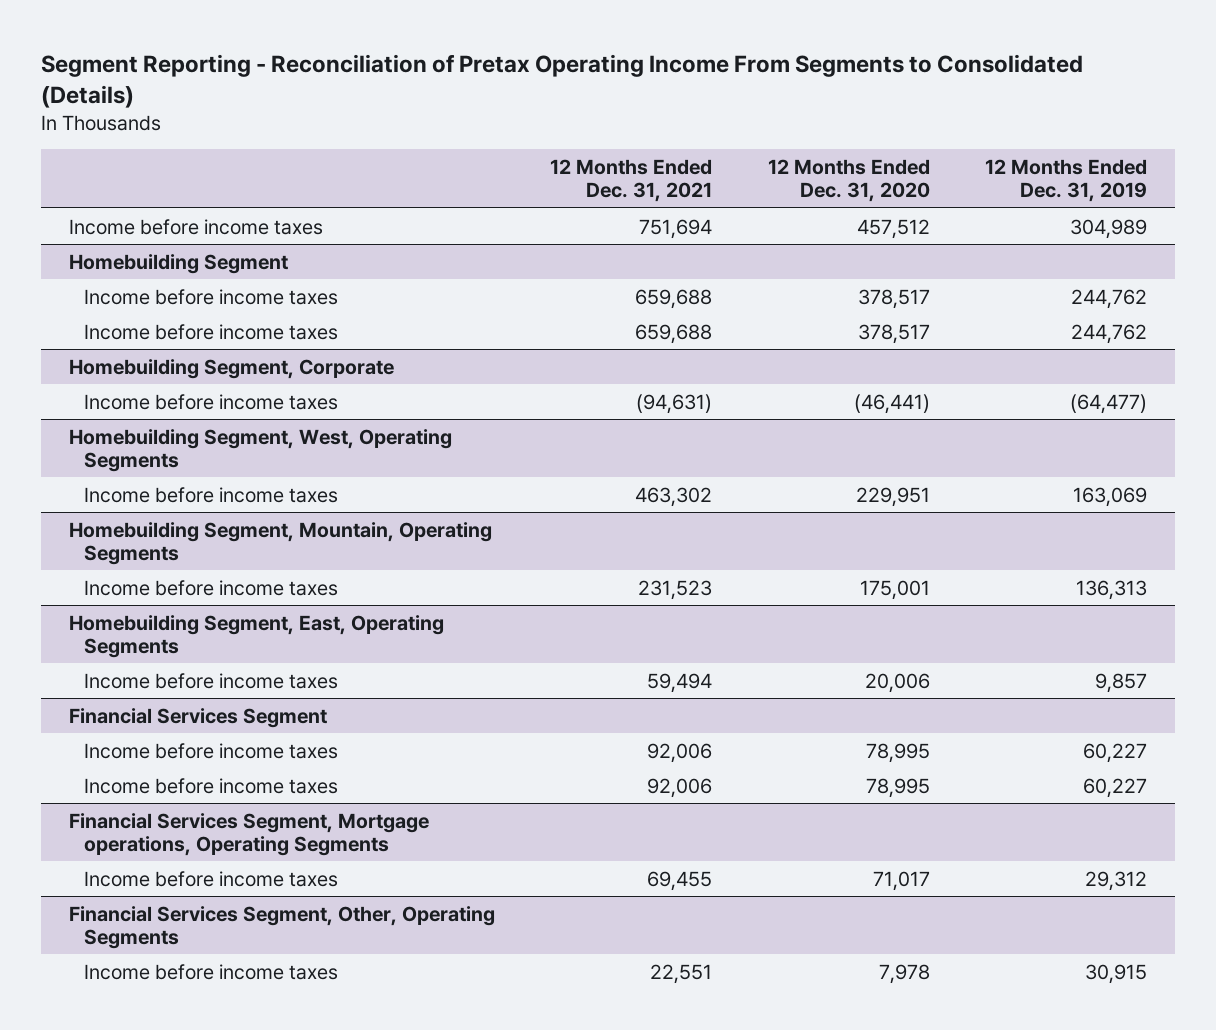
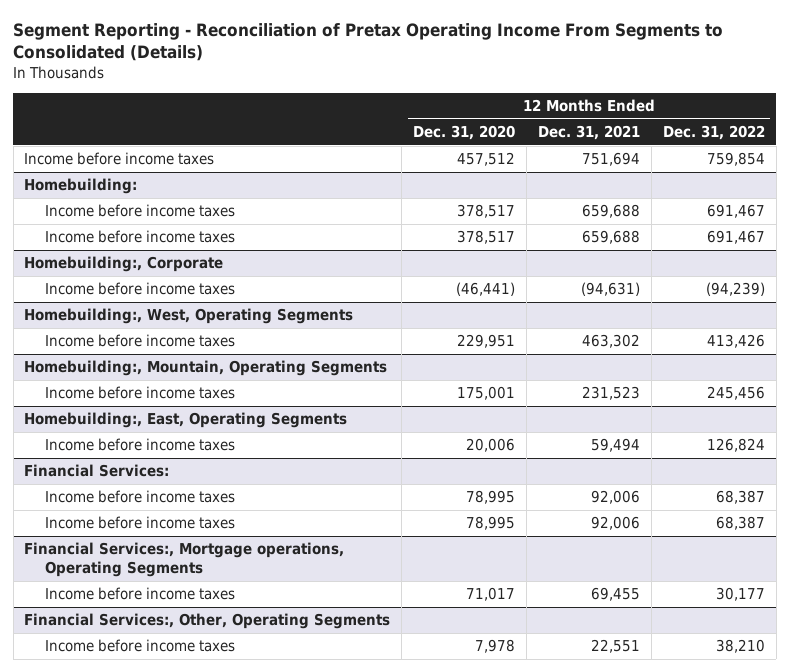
- | 12 Months Ended Dec. 31, 2021 | 12 Months Ended Dec. 31, 2020 | 12 Months Ended Dec. 31, 2019
+ | 12 Months Ended Dec. 31, 2020 | 12 Months Ended Dec. 31, 2021 | 12 Months Ended Dec. 31, 2022
- Homebuilding Segment
+ Homebuilding:
- Homebuilding Segment, Corporate
+ Homebuilding:, Corporate
- Homebuilding Segment, West, Operating Segments
+ Homebuilding:, West, Operating Segments
- Homebuilding Segment, Mountain, Operating Segments
+ Homebuilding:, Mountain, Operating Segments
- Homebuilding Segment, East, Operating Segments
+ Homebuilding:, East, Operating Segments
- Financial Services Segment
+ Financial Services:
- Financial Services Segment, Mortgage operations, Operating Segments
+ Financial Services:, Mortgage operations, Operating Segments
- Financial Services Segment, Other, Operating Segments
+ Financial Services:, Other, Operating Segments

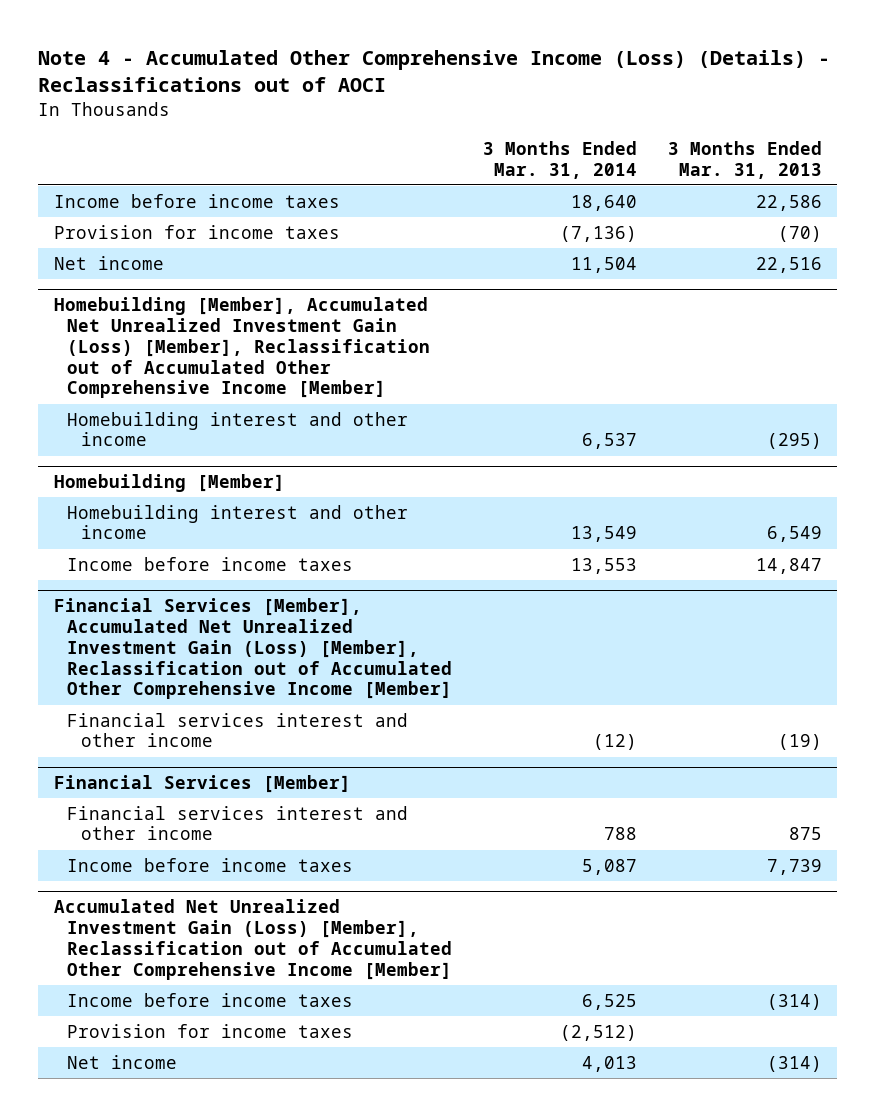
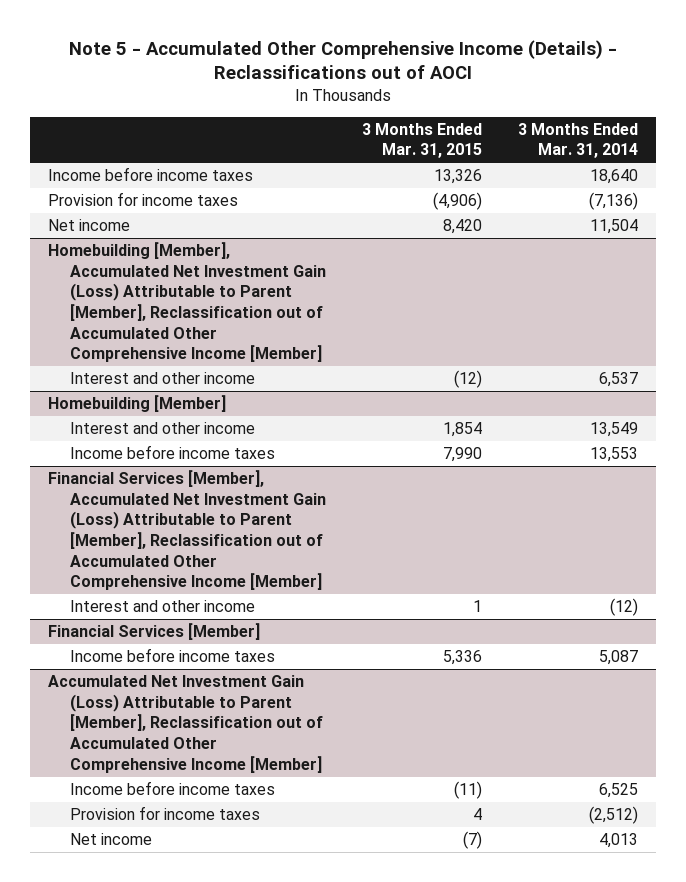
- Note 4 - Accumulated Other Comprehensive Income (Loss) (Details) - Reclassifications out of AOCI
+ Note 5 - Accumulated Other Comprehensive Income (Details) - Reclassifications out of AOCI
- | 3 Months Ended Mar. 31, 2014 | 3 Months Ended Mar. 31, 2013
+ | 3 Months Ended Mar. 31, 2015 | 3 Months Ended Mar. 31, 2014
- Homebuilding [Member], Accumulated Net Unrealized Investment Gain (Loss) [Member], Reclassification out of Accumulated Other Comprehensive Income [Member]
- Homebuilding interest and other income | 6,537 | (295)
+ Homebuilding [Member], Accumulated Net Investment Gain (Loss) Attributable to Parent [Member], Reclassification out of Accumulated Other Comprehensive Income [Member]
+ Interest and other income | (12) | 6,537
@ Homebuilding [Member]
- Homebuilding interest and other income | 13,549 | 6,549
+ Interest and other income | 1,854 | 13,549
- Financial Services [Member], Accumulated Net Unrealized Investment Gain (Loss) [Member], Reclassification out of Accumulated Other Comprehensive Income [Member]
- Financial services interest and other income | (12) | (19)
+ Financial Services [Member], Accumulated Net Investment Gain (Loss) Attributable to Parent [Member], Reclassification out of Accumulated Other Comprehensive Income [Member]
+ Interest and other income | 1 | (12)
@ Financial Services [Member]
- Financial services interest and other income | 788 | 875
- Accumulated Net Unrealized Investment Gain (Loss) [Member], Reclassification out of Accumulated Other Comprehensive Income [Member]
+ Accumulated Net Investment Gain (Loss) Attributable to Parent [Member], Reclassification out of Accumulated Other Comprehensive Income [Member]

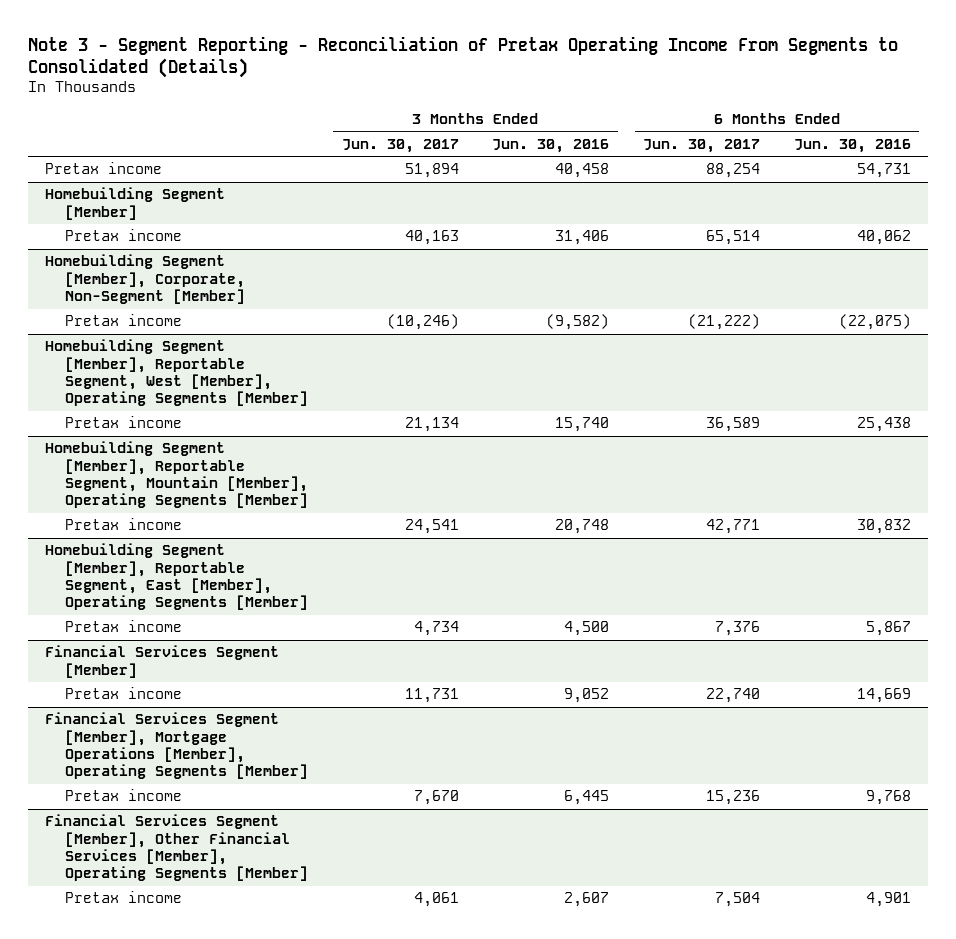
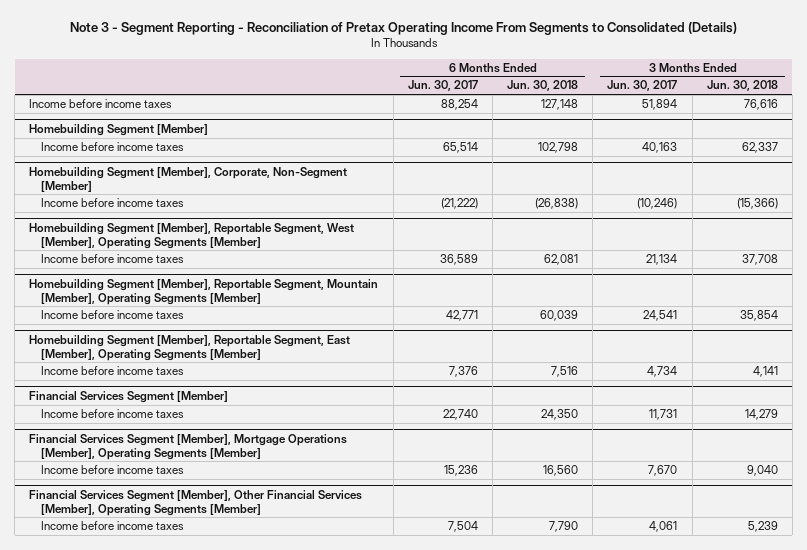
- | 3 Months Ended Jun. 30, 2017 | 3 Months Ended Jun. 30, 2016 | 6 Months Ended Jun. 30, 2017 | 6 Months Ended Jun. 30, 2016
+ | 6 Months Ended Jun. 30, 2017 | 6 Months Ended Jun. 30, 2018 | 3 Months Ended Jun. 30, 2017 | 3 Months Ended Jun. 30, 2018
- Pretax income | 51,894 | 40,458 | 88,254 | 54,731
+ Income before income taxes | 88,254 | 127,148 | 51,894 | 76,616
@ Homebuilding Segment [Member]
- Pretax income | 40,163 | 31,406 | 65,514 | 40,062
+ Income before income taxes | 65,514 | 102,798 | 40,163 | 62,337
@ Homebuilding Segment [Member], Corporate, Non-Segment [Member]
- Pretax income | (10,246) | (9,582) | (21,222) | (22,075)
+ Income before income taxes | (21,222) | (26,838) | (10,246) | (15,366)
@ Homebuilding Segment [Member], Reportable Segment, West [Member], Operating Segments [Member]
- Pretax income | 21,134 | 15,740 | 36,589 | 25,438
+ Income before income taxes | 36,589 | 62,081 | 21,134 | 37,708
@ Homebuilding Segment [Member], Reportable Segment, Mountain [Member], Operating Segments [Member]
- Pretax income | 24,541 | 20,748 | 42,771 | 30,832
+ Income before income taxes | 42,771 | 60,039 | 24,541 | 35,854
@ Homebuilding Segment [Member], Reportable Segment, East [Member], Operating Segments [Member]
- Pretax income | 4,734 | 4,500 | 7,376 | 5,867
+ Income before income taxes | 7,376 | 7,516 | 4,734 | 4,141
@ Financial Services Segment [Member]
- Pretax income | 11,731 | 9,052 | 22,740 | 14,669
+ Income before income taxes | 22,740 | 24,350 | 11,731 | 14,279
@ Financial Services Segment [Member], Mortgage Operations [Member], Operating Segments [Member]
- Pretax income | 7,670 | 6,445 | 15,236 | 9,768
+ Income before income taxes | 15,236 | 16,560 | 7,670 | 9,040
@ Financial Services Segment [Member], Other Financial Services [Member], Operating Segments [Member]
- Pretax income | 4,061 | 2,607 | 7,504 | 4,901
+ Income before income taxes | 7,504 | 7,790 | 4,061 | 5,239

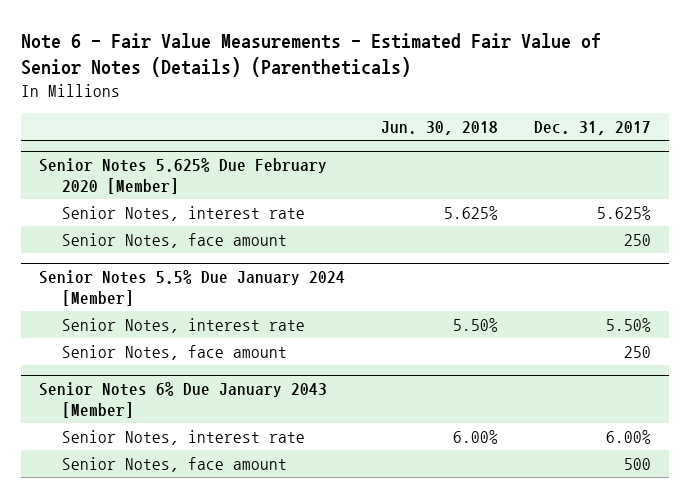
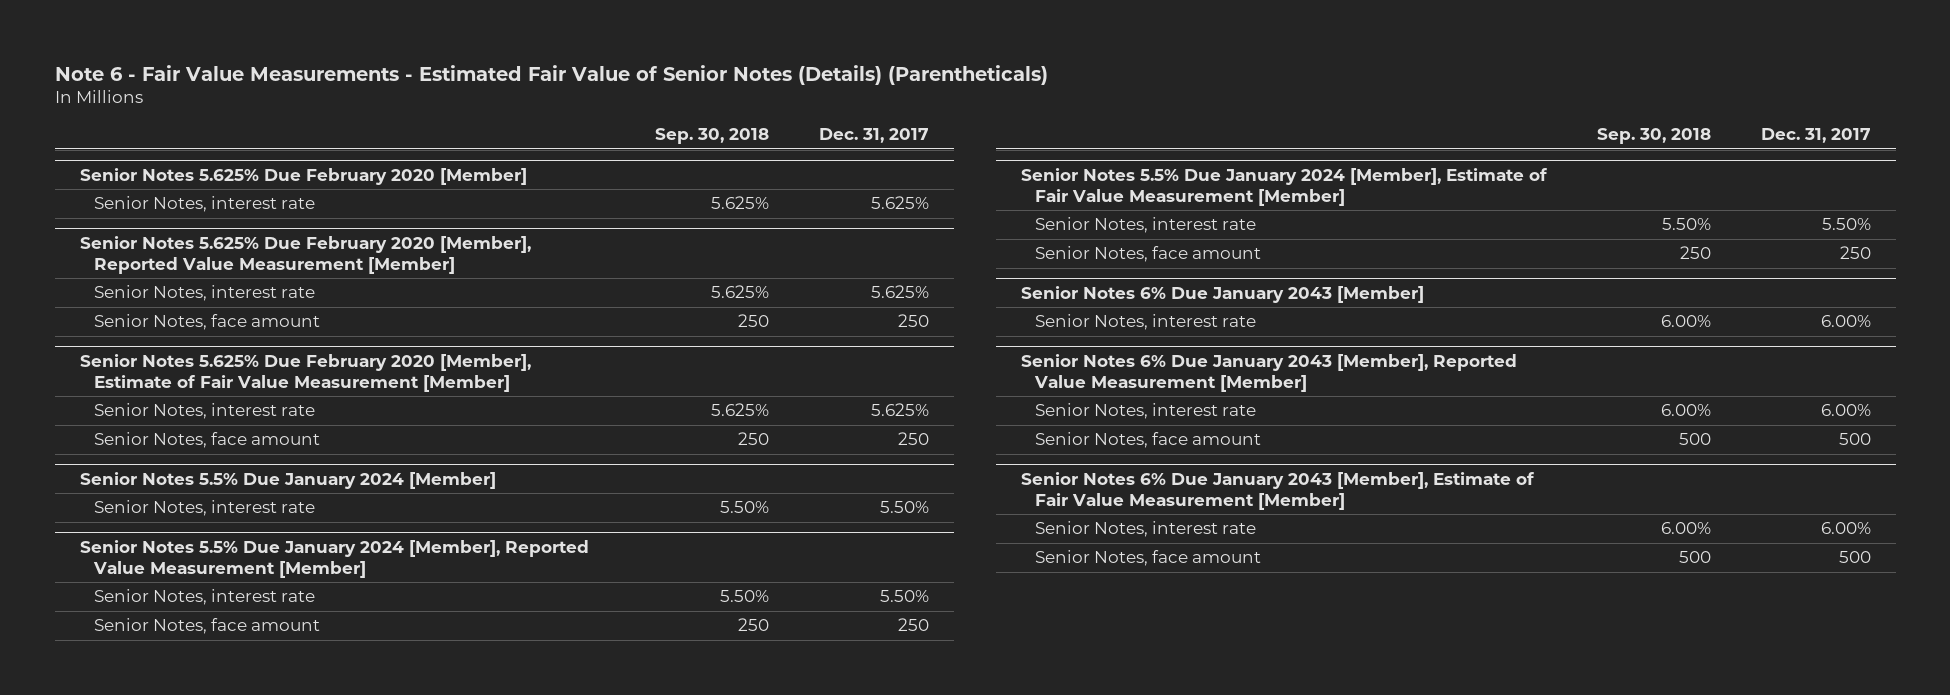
- | Jun. 30, 2018 | Dec. 31, 2017
+ | Sep. 30, 2018 | Dec. 31, 2017
+ Senior Notes 5.625% Due February 2020 [Member], Reported Value Measurement [Member]
+ Senior Notes, interest rate | 5.625% | 5.625%
+ Senior Notes 5.625% Due February 2020 [Member], Estimate of Fair Value Measurement [Member]
+ Senior Notes, interest rate | 5.625% | 5.625%
+ Senior Notes, face amount | 250 | 250
+ Senior Notes 5.5% Due January 2024 [Member], Reported Value Measurement [Member]
+ Senior Notes, interest rate | 5.50% | 5.50%
+ Senior Notes 5.5% Due January 2024 [Member], Estimate of Fair Value Measurement [Member]
+ Senior Notes, interest rate | 5.50% | 5.50%
+ Senior Notes, face amount | 250 | 250
+ Senior Notes 6% Due January 2043 [Member], Reported Value Measurement [Member]
+ Senior Notes, interest rate | 6.00% | 6.00%
+ Senior Notes 6% Due January 2043 [Member], Estimate of Fair Value Measurement [Member]
+ Senior Notes, interest rate | 6.00% | 6.00%
+ Senior Notes, face amount | 500 | 500

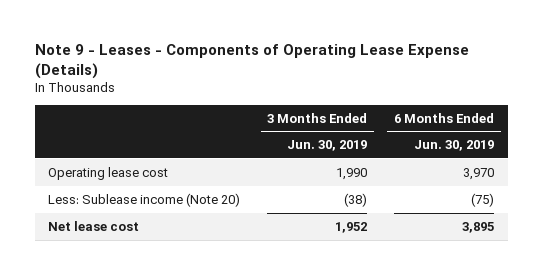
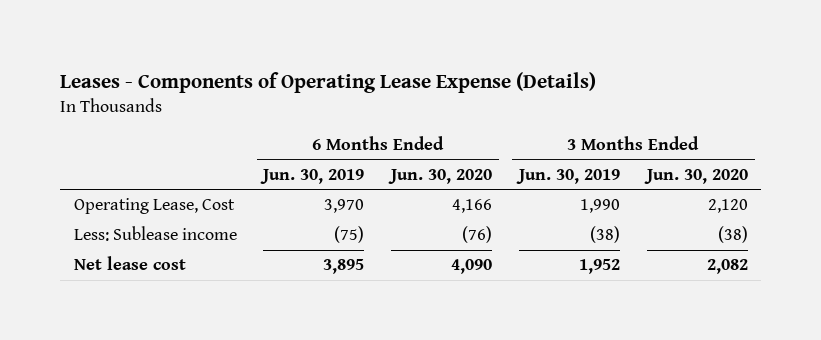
- Note 9 - Leases - Components of Operating Lease Expense (Details)
+ Leases - Components of Operating Lease Expense (Details)
- | 3 Months Ended Jun. 30, 2019 | 6 Months Ended Jun. 30, 2019
+ | 6 Months Ended Jun. 30, 2019 | 6 Months Ended Jun. 30, 2020 | 3 Months Ended Jun. 30, 2019 | 3 Months Ended Jun. 30, 2020
- Operating lease cost | 1,990 | 3,970
- Less: Sublease income (Note 20) | (38) | (75)
+ Operating Lease, Cost | 3,970 | 4,166 | 1,990 | 2,120
+ Less: Sublease income | (75) | (76) | (38) | (38)

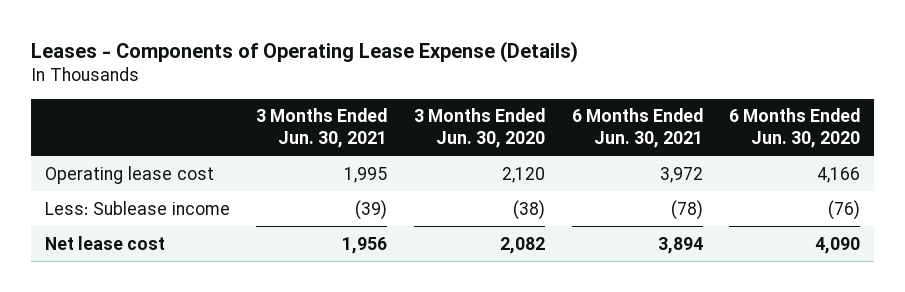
- | 6 Months Ended Jun. 30, 2019 | 6 Months Ended Jun. 30, 2020 | 3 Months Ended Jun. 30, 2019 | 3 Months Ended Jun. 30, 2020
+ | 3 Months Ended Jun. 30, 2021 | 3 Months Ended Jun. 30, 2020 | 6 Months Ended Jun. 30, 2021 | 6 Months Ended Jun. 30, 2020
- Operating Lease, Cost | 3,970 | 4,166 | 1,990 | 2,120
+ Operating lease cost | 1,995 | 2,120 | 3,972 | 4,166

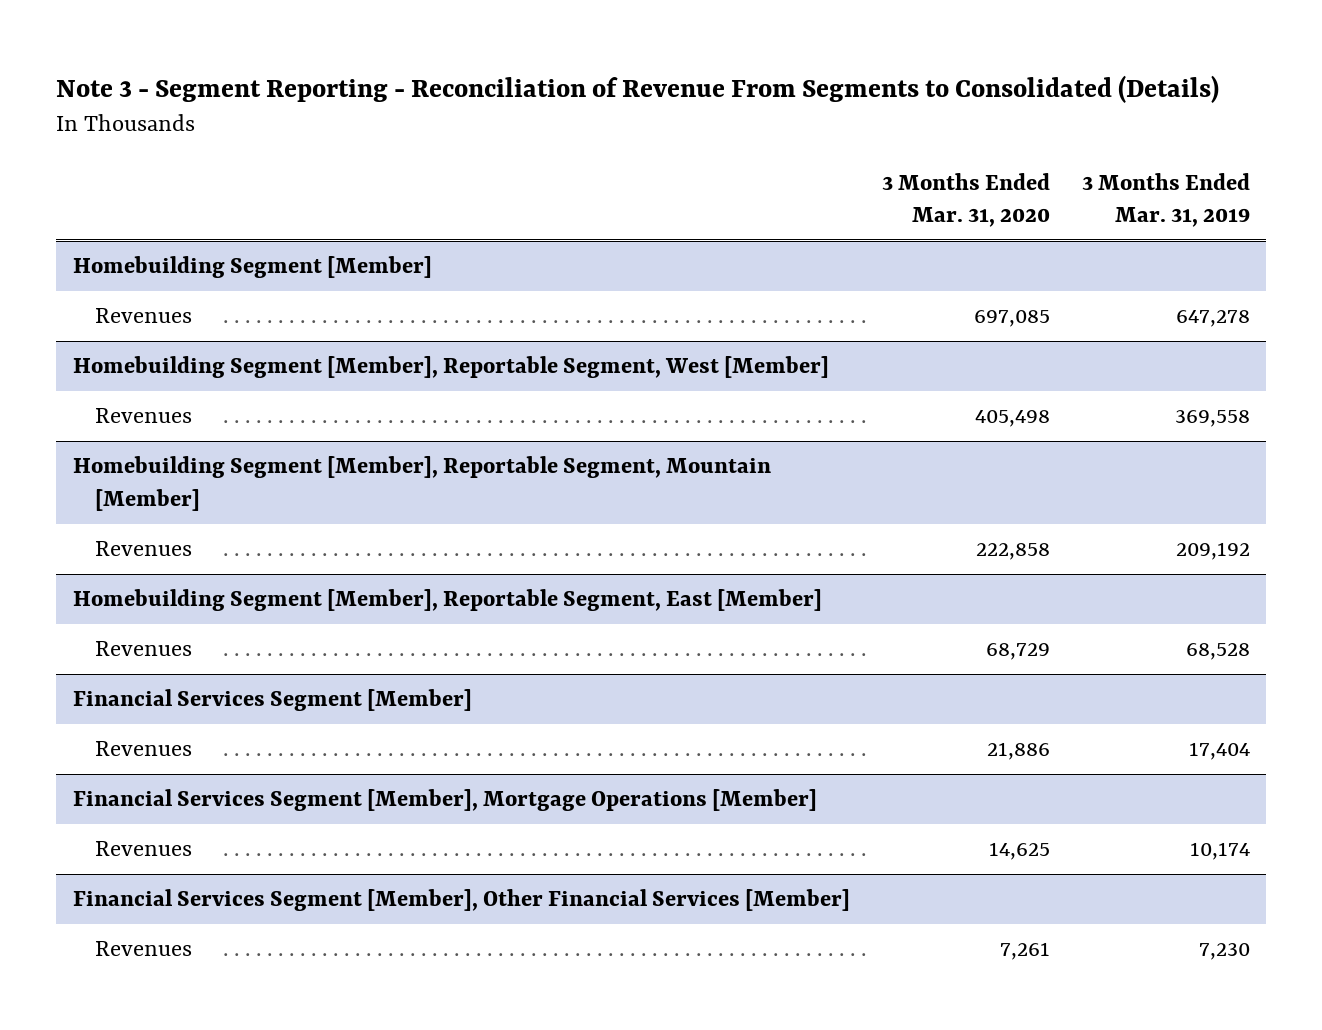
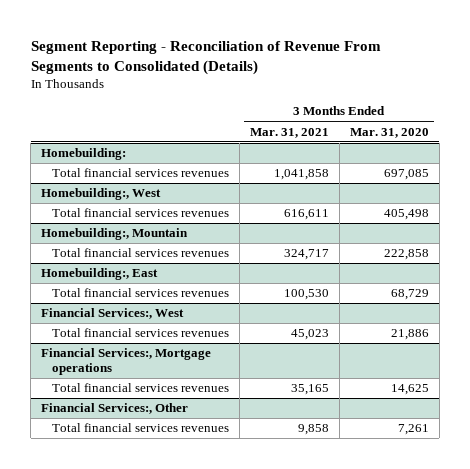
- Note 3 - Segment Reporting - Reconciliation of Revenue From Segments to Consolidated (Details)
+ Segment Reporting - Reconciliation of Revenue From Segments to Consolidated (Details)
- | 3 Months Ended Mar. 31, 2020 | 3 Months Ended Mar. 31, 2019
+ | 3 Months Ended Mar. 31, 2021 | 3 Months Ended Mar. 31, 2020
- Homebuilding Segment [Member]
- Revenues | 697,085 | 647,278
- Homebuilding Segment [Member], Reportable Segment, West [Member]
- Revenues | 405,498 | 369,558
- Homebuilding Segment [Member], Reportable Segment, Mountain [Member]
- Revenues | 222,858 | 209,192
- Homebuilding Segment [Member], Reportable Segment, East [Member]
- Revenues | 68,729 | 68,528
- Financial Services Segment [Member]
- Revenues | 21,886 | 17,404
- Financial Services Segment [Member], Mortgage Operations [Member]
- Revenues | 14,625 | 10,174
- Financial Services Segment [Member], Other Financial Services [Member]
- Revenues | 7,261 | 7,230
+ Homebuilding:
+ Total financial services revenues | 1,041,858 | 697,085
+ Homebuilding:, West
+ Total financial services revenues | 616,611 | 405,498
+ Homebuilding:, Mountain
+ Total financial services revenues | 324,717 | 222,858
+ Homebuilding:, East
+ Total financial services revenues | 100,530 | 68,729
+ Financial Services:, West
+ Total financial services revenues | 45,023 | 21,886
+ Financial Services:, Mortgage operations
+ Total financial services revenues | 35,165 | 14,625
+ Financial Services:, Other
+ Total financial services revenues | 9,858 | 7,261

